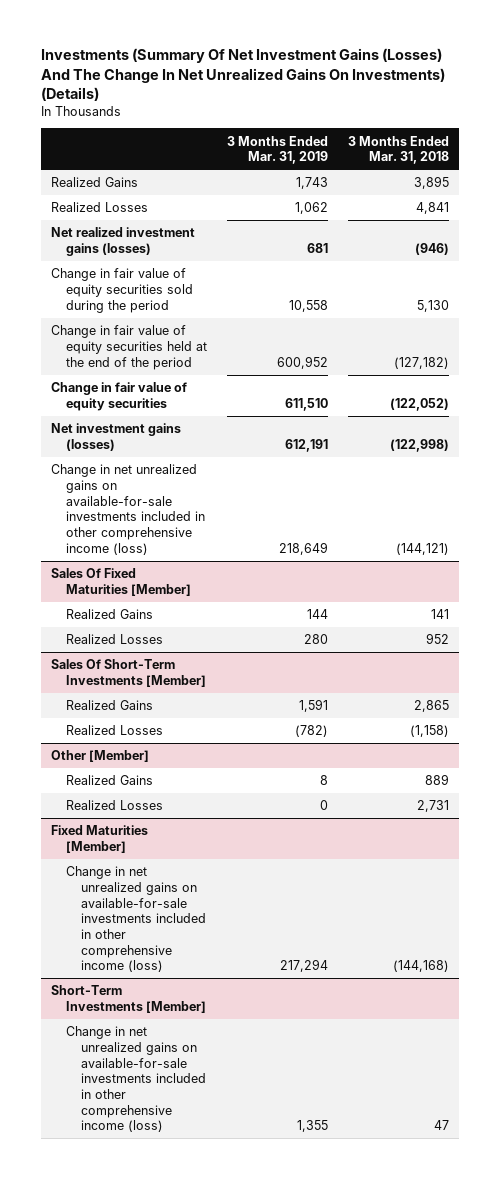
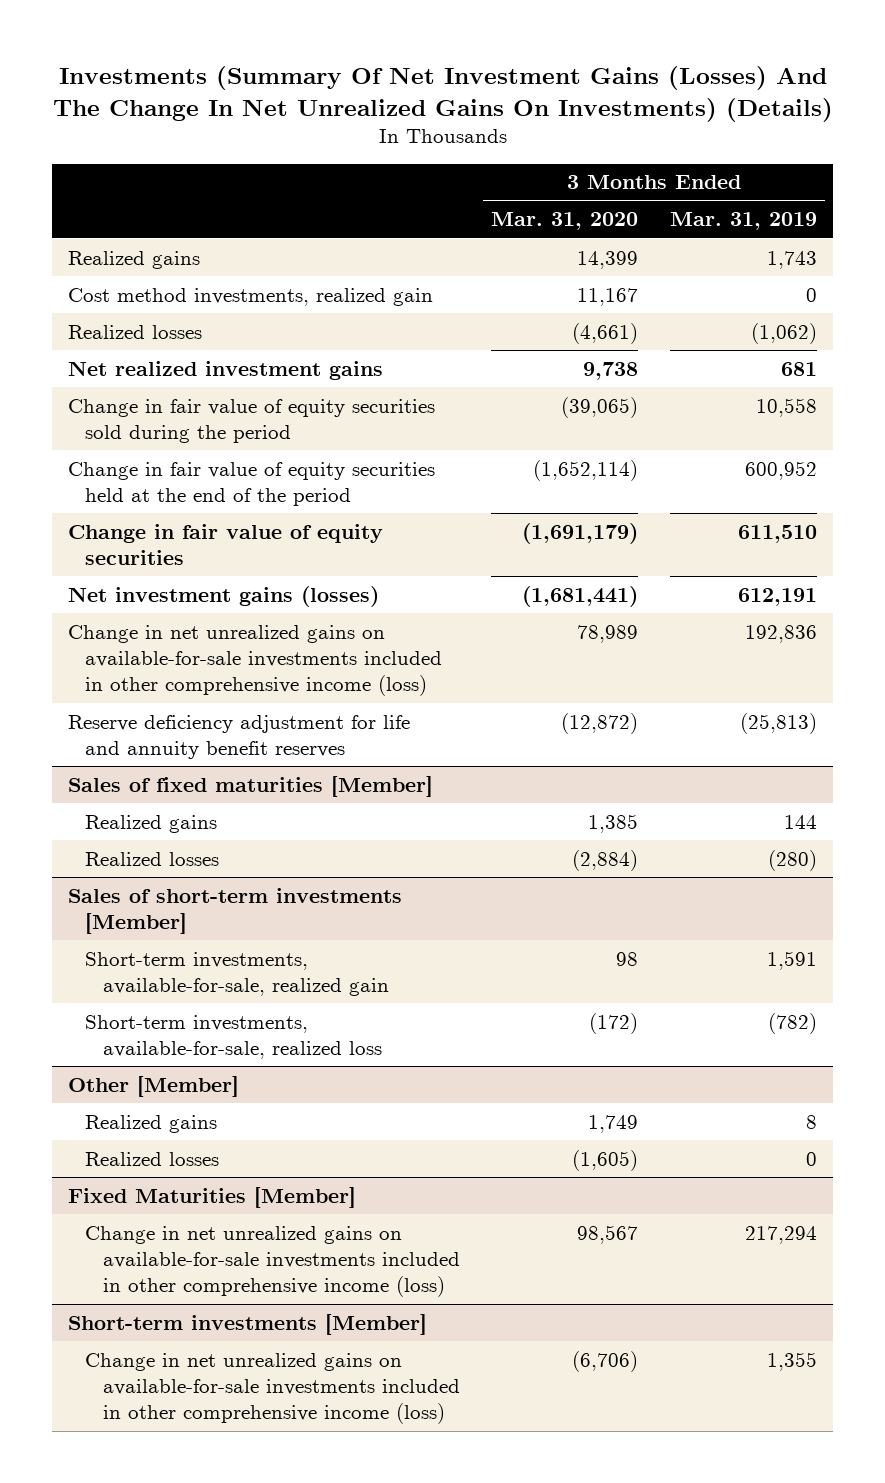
- | 3 Months Ended Mar. 31, 2019 | 3 Months Ended Mar. 31, 2018
+ | 3 Months Ended Mar. 31, 2020 | 3 Months Ended Mar. 31, 2019
- Realized Gains | 1,743 | 3,895
- Realized Losses | 1,062 | 4,841
- Net realized investment gains (losses) | 681 | (946)
+ Realized gains | 14,399 | 1,743
+ Cost method investments, realized gain | 11,167 | 0
+ Realized losses | (4,661) | (1,062)
+ Net realized investment gains | 9,738 | 681
- Change in net unrealized gains on available-for-sale investments included in other comprehensive income (loss) | 218,649 | (144,121)
- Sales Of Fixed Maturities [Member]
- Realized Gains | 144 | 141
- Realized Losses | 280 | 952
- Sales Of Short-Term Investments [Member]
- Realized Gains | 1,591 | 2,865
- Realized Losses | (782) | (1,158)
+ Change in net unrealized gains on available-for-sale investments included in other comprehensive income (loss) | 78,989 | 192,836
+ Reserve deficiency adjustment for life and annuity benefit reserves | (12,872) | (25,813)
+ Sales of fixed maturities [Member]
+ Realized gains | 1,385 | 144
+ Realized losses | (2,884) | (280)
+ Sales of short-term investments [Member]
+ Short-term investments, available-for-sale, realized gain | 98 | 1,591
+ Short-term investments, available-for-sale, realized loss | (172) | (782)
@ Other [Member]
- Realized Gains | 8 | 889
- Realized Losses | 0 | 2,731
+ Realized gains | 1,749 | 8
+ Realized losses | (1,605) | 0
- Short-Term Investments [Member]
+ Short-term investments [Member]

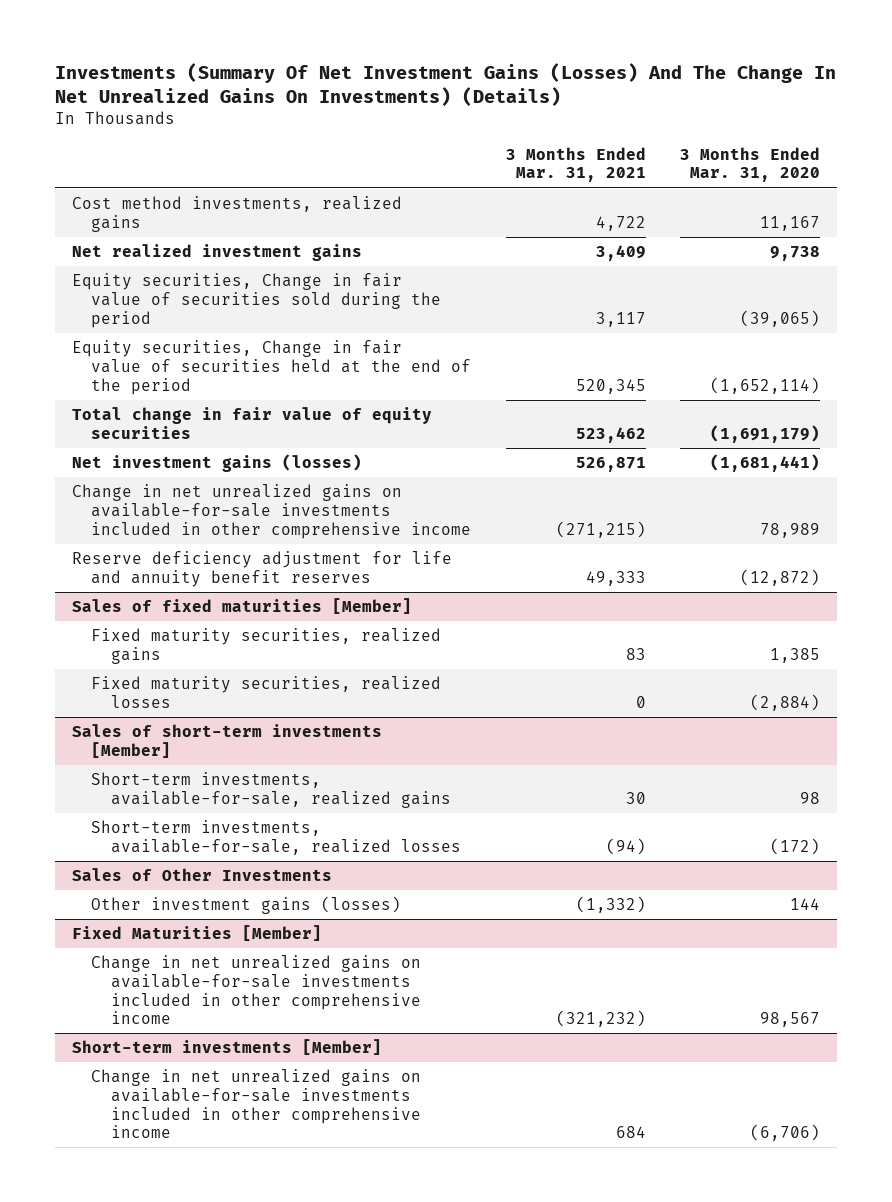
- | 3 Months Ended Mar. 31, 2020 | 3 Months Ended Mar. 31, 2019
+ | 3 Months Ended Mar. 31, 2021 | 3 Months Ended Mar. 31, 2020
- Realized gains | 14,399 | 1,743
- Cost method investments, realized gain | 11,167 | 0
- Realized losses | (4,661) | (1,062)
+ Cost method investments, realized gains | 4,722 | 11,167
- Change in fair value of equity securities sold during the period | (39,065) | 10,558
- Change in fair value of equity securities held at the end of the period | (1,652,114) | 600,952
- Change in fair value of equity securities | (1,691,179) | 611,510
+ Equity securities, Change in fair value of securities sold during the period | 3,117 | (39,065)
+ Equity securities, Change in fair value of securities held at the end of the period | 520,345 | (1,652,114)
+ Total change in fair value of equity securities | 523,462 | (1,691,179)
- Change in net unrealized gains on available-for-sale investments included in other comprehensive income (loss) | 78,989 | 192,836
+ Change in net unrealized gains on available-for-sale investments included in other comprehensive income | (271,215) | 78,989
@ Sales of fixed maturities [Member]
- Realized gains | 1,385 | 144
- Realized losses | (2,884) | (280)
+ Fixed maturity securities, realized gains | 83 | 1,385
+ Fixed maturity securities, realized losses | 0 | (2,884)
@ Sales of short-term investments [Member]
- Short-term investments, available-for-sale, realized gain | 98 | 1,591
- Short-term investments, available-for-sale, realized loss | (172) | (782)
- Other [Member]
- Realized gains | 1,749 | 8
- Realized losses | (1,605) | 0
@ Sales of short-term investments [Member]
+ Short-term investments, available-for-sale, realized gains | 30 | 98
+ Short-term investments, available-for-sale, realized losses | (94) | (172)
+ Sales of Other Investments
+ Other investment gains (losses) | (1,332) | 144
@ Fixed Maturities [Member]
- Change in net unrealized gains on available-for-sale investments included in other comprehensive income (loss) | 98,567 | 217,294
+ Change in net unrealized gains on available-for-sale investments included in other comprehensive income | (321,232) | 98,567
@ Short-term investments [Member]
- Change in net unrealized gains on available-for-sale investments included in other comprehensive income (loss) | (6,706) | 1,355
+ Change in net unrealized gains on available-for-sale investments included in other comprehensive income | 684 | (6,706)

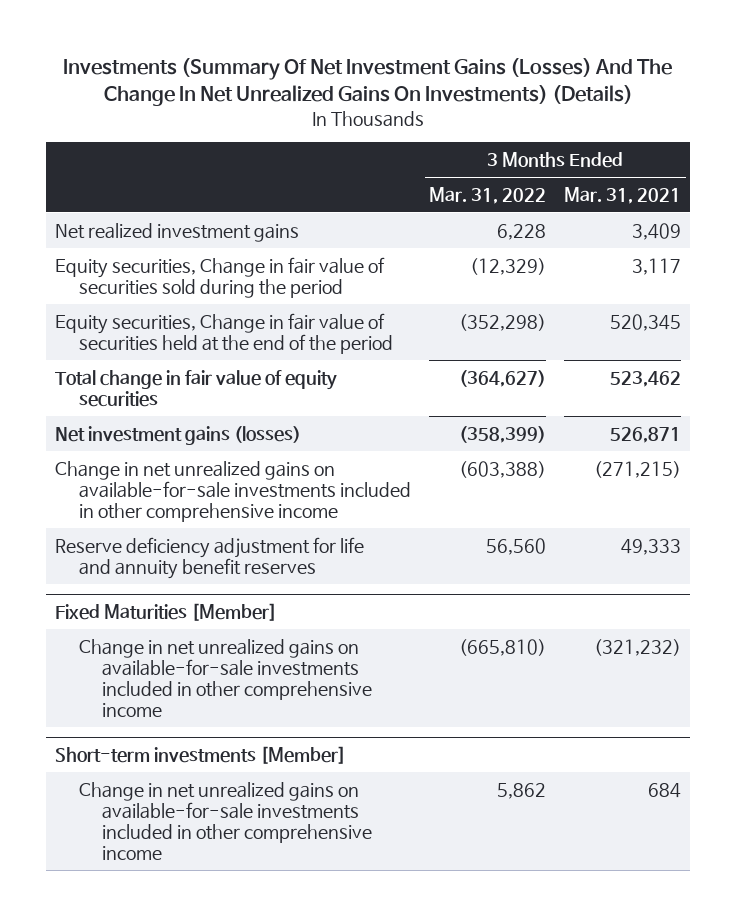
- | 3 Months Ended Mar. 31, 2021 | 3 Months Ended Mar. 31, 2020
+ | 3 Months Ended Mar. 31, 2022 | 3 Months Ended Mar. 31, 2021
- Cost method investments, realized gains | 4,722 | 11,167
- Sales of fixed maturities [Member]
- Fixed maturity securities, realized gains | 83 | 1,385
- Fixed maturity securities, realized losses | 0 | (2,884)
- Sales of short-term investments [Member]
- Short-term investments, available-for-sale, realized gains | 30 | 98
- Short-term investments, available-for-sale, realized losses | (94) | (172)
- Sales of Other Investments
- Other investment gains (losses) | (1,332) | 144

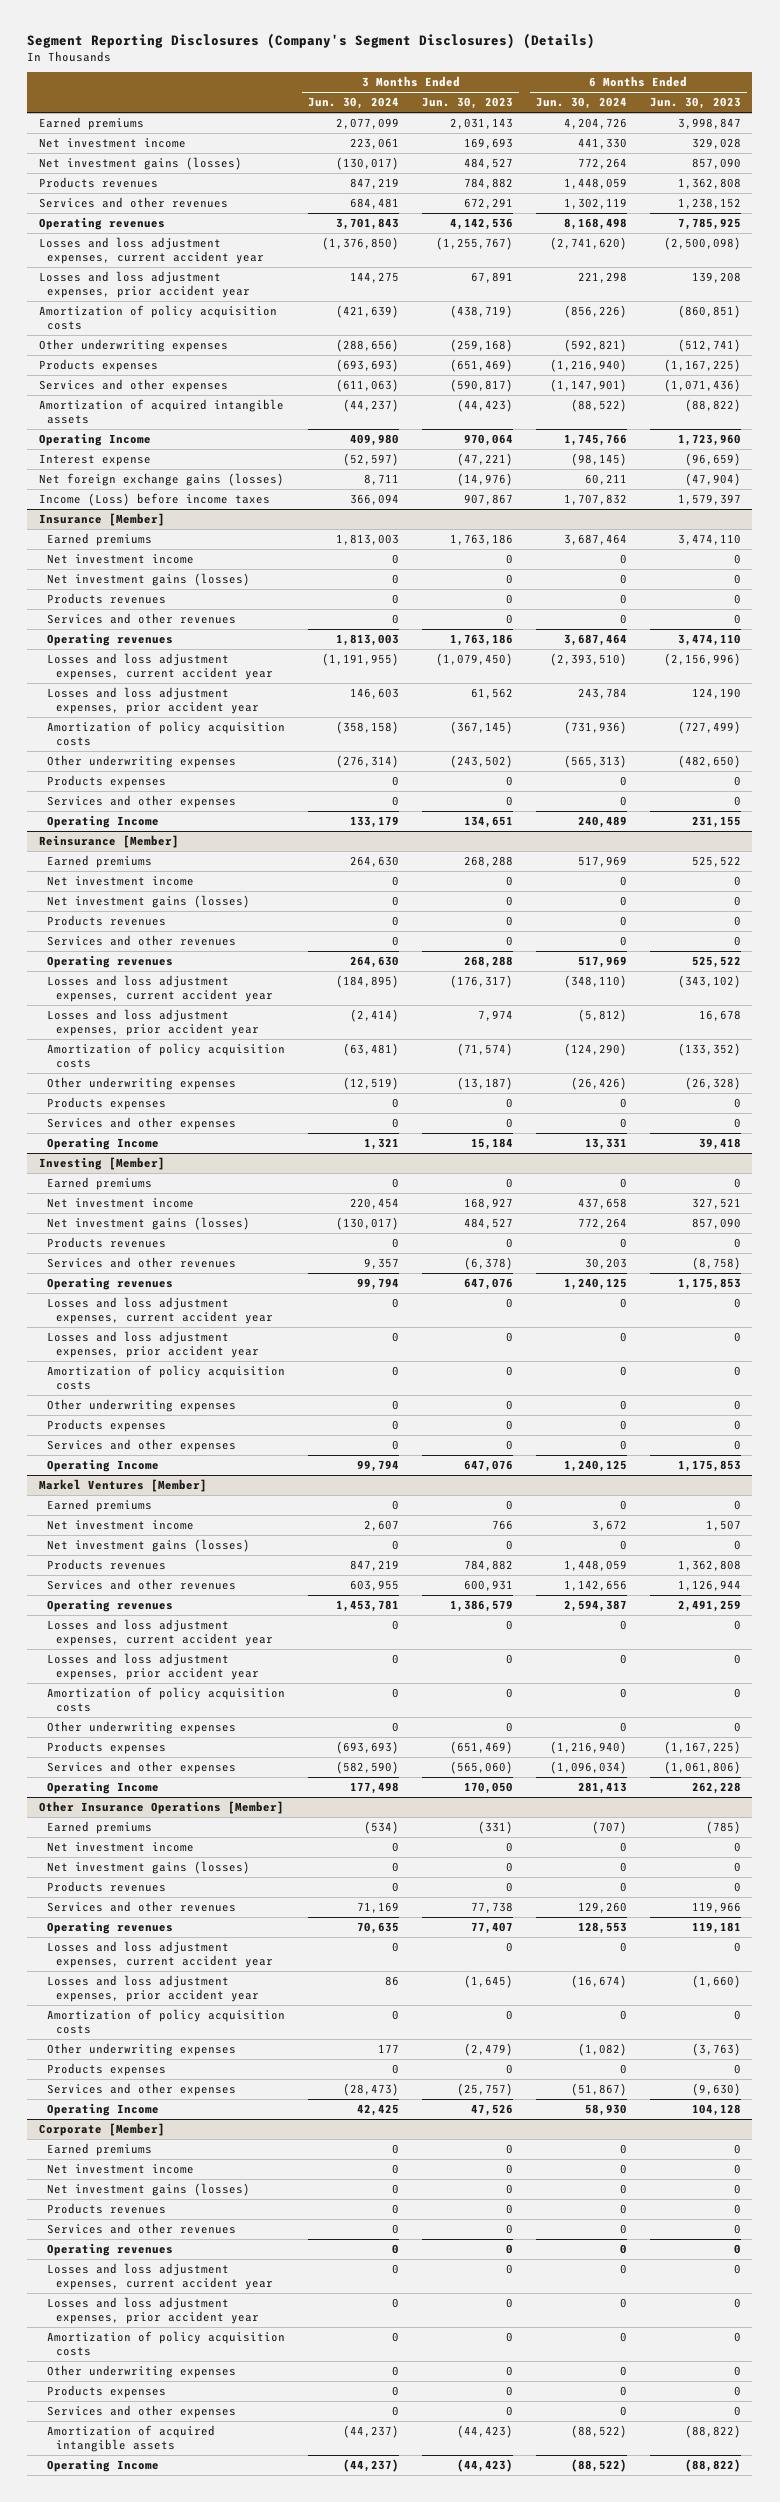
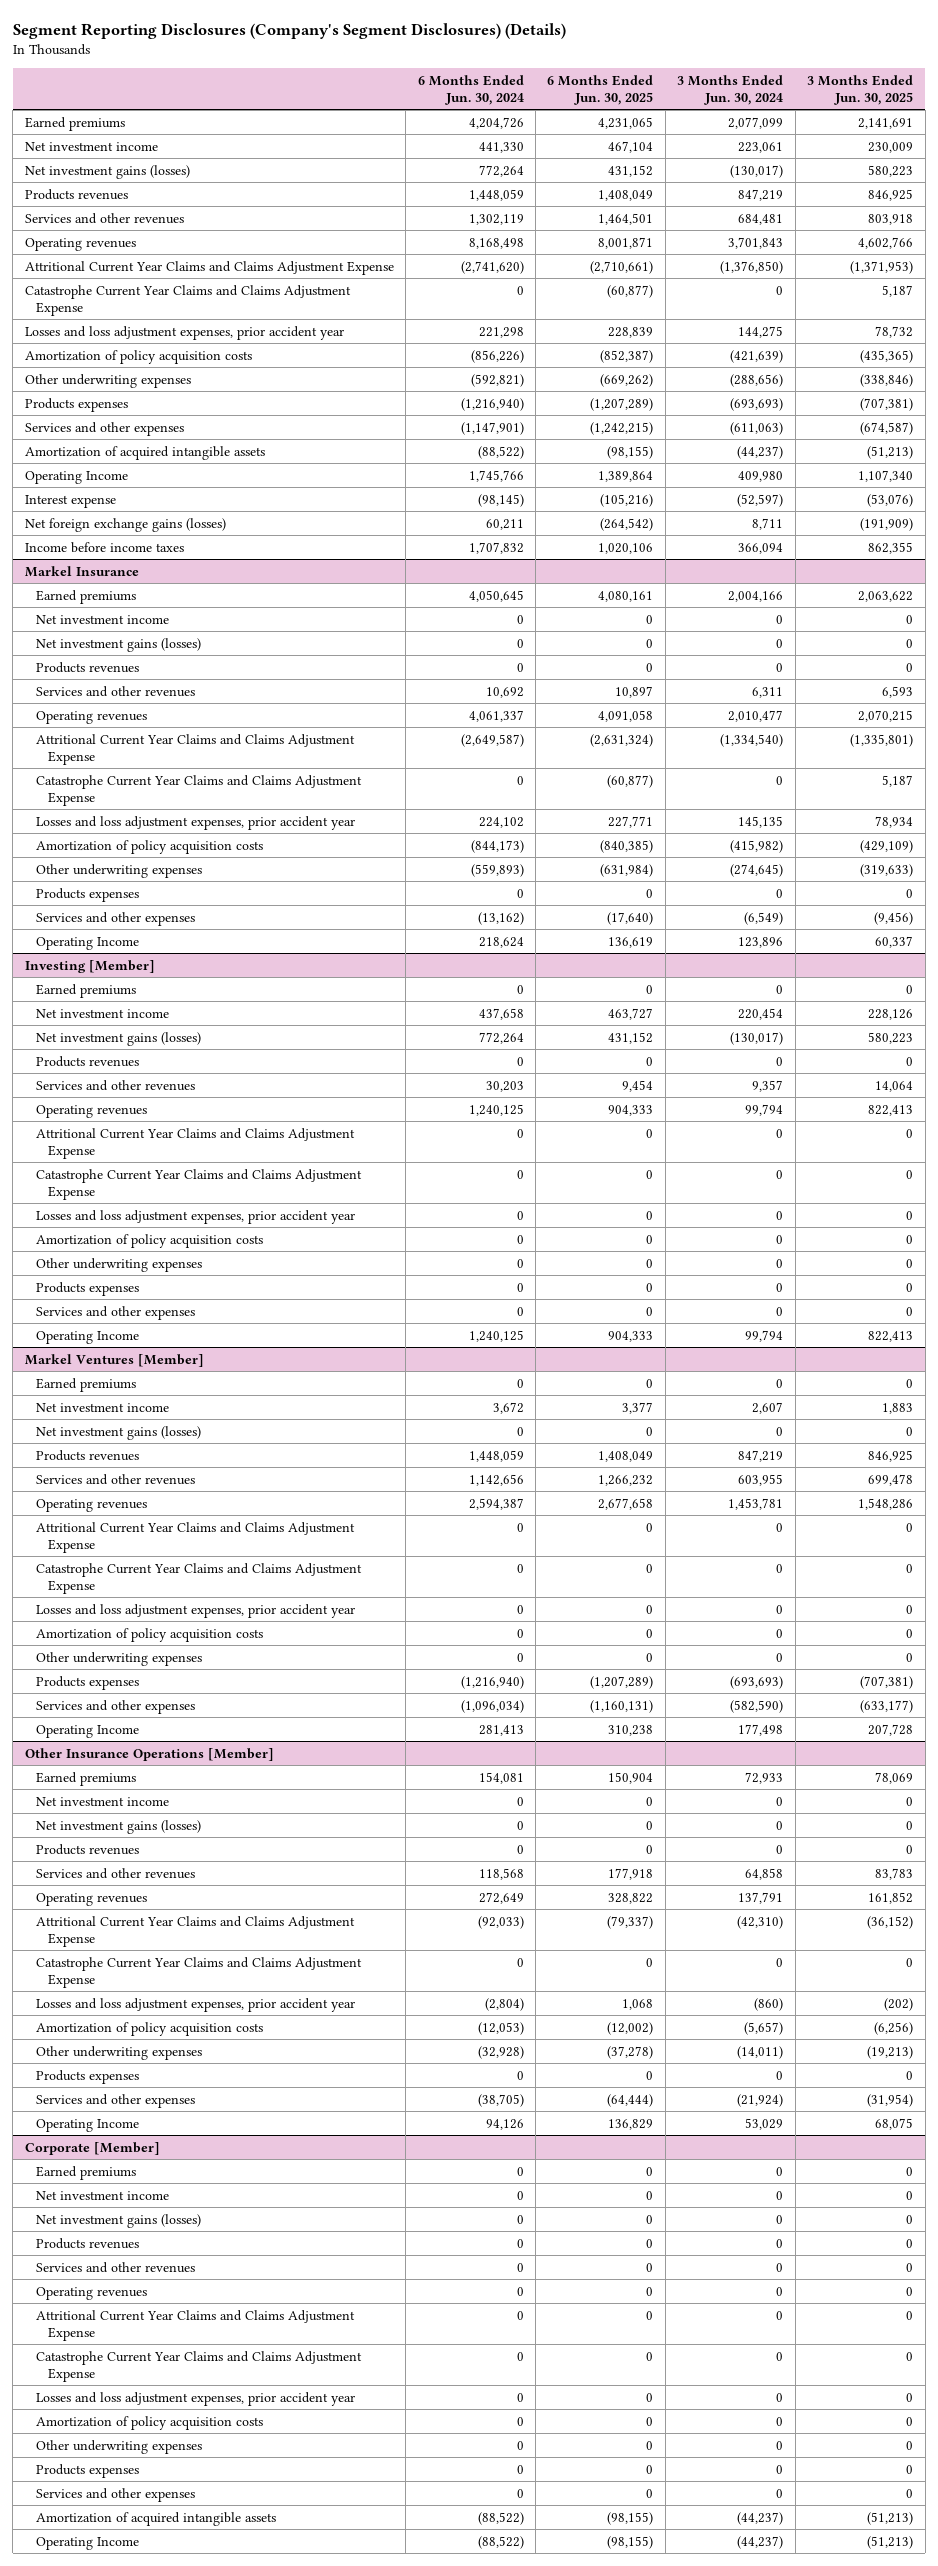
- | 3 Months Ended Jun. 30, 2024 | 3 Months Ended Jun. 30, 2023 | 6 Months Ended Jun. 30, 2024 | 6 Months Ended Jun. 30, 2023
+ | 6 Months Ended Jun. 30, 2024 | 6 Months Ended Jun. 30, 2025 | 3 Months Ended Jun. 30, 2024 | 3 Months Ended Jun. 30, 2025
- Losses and loss adjustment expenses, current accident year | (1,376,850) | (1,255,767) | (2,741,620) | (2,500,098)
+ Attritional Current Year Claims and Claims Adjustment Expense | (2,741,620) | (2,710,661) | (1,376,850) | (1,371,953)
+ Catastrophe Current Year Claims and Claims Adjustment Expense | 0 | (60,877) | 0 | 5,187
- Income (Loss) before income taxes | 366,094 | 907,867 | 1,707,832 | 1,579,397
- Insurance [Member]
- Earned premiums | 1,813,003 | 1,763,186 | 3,687,464 | 3,474,110
- Net investment income | 0 | 0 | 0 | 0
- Net investment gains (losses) | 0 | 0 | 0 | 0
- Products revenues | 0 | 0 | 0 | 0
- Services and other revenues | 0 | 0 | 0 | 0
- Operating revenues | 1,813,003 | 1,763,186 | 3,687,464 | 3,474,110
- Losses and loss adjustment expenses, current accident year | (1,191,955) | (1,079,450) | (2,393,510) | (2,156,996)
- Losses and loss adjustment expenses, prior accident year | 146,603 | 61,562 | 243,784 | 124,190
- Amortization of policy acquisition costs | (358,158) | (367,145) | (731,936) | (727,499)
- Other underwriting expenses | (276,314) | (243,502) | (565,313) | (482,650)
- Products expenses | 0 | 0 | 0 | 0
- Services and other expenses | 0 | 0 | 0 | 0
- Operating Income | 133,179 | 134,651 | 240,489 | 231,155
- Reinsurance [Member]
- Earned premiums | 264,630 | 268,288 | 517,969 | 525,522
+ Income before income taxes | 1,707,832 | 1,020,106 | 366,094 | 862,355
+ Markel Insurance
+ Earned premiums | 4,050,645 | 4,080,161 | 2,004,166 | 2,063,622
- Services and other revenues | 0 | 0 | 0 | 0
- Operating revenues | 264,630 | 268,288 | 517,969 | 525,522
- Losses and loss adjustment expenses, current accident year | (184,895) | (176,317) | (348,110) | (343,102)
- Losses and loss adjustment expenses, prior accident year | (2,414) | 7,974 | (5,812) | 16,678
- Amortization of policy acquisition costs | (63,481) | (71,574) | (124,290) | (133,352)
- Other underwriting expenses | (12,519) | (13,187) | (26,426) | (26,328)
+ Services and other revenues | 10,692 | 10,897 | 6,311 | 6,593
+ Operating revenues | 4,061,337 | 4,091,058 | 2,010,477 | 2,070,215
+ Attritional Current Year Claims and Claims Adjustment Expense | (2,649,587) | (2,631,324) | (1,334,540) | (1,335,801)
+ Catastrophe Current Year Claims and Claims Adjustment Expense | 0 | (60,877) | 0 | 5,187
+ Losses and loss adjustment expenses, prior accident year | 224,102 | 227,771 | 145,135 | 78,934
+ Amortization of policy acquisition costs | (844,173) | (840,385) | (415,982) | (429,109)
+ Other underwriting expenses | (559,893) | (631,984) | (274,645) | (319,633)
- Services and other expenses | 0 | 0 | 0 | 0
- Operating Income | 1,321 | 15,184 | 13,331 | 39,418
+ Services and other expenses | (13,162) | (17,640) | (6,549) | (9,456)
+ Operating Income | 218,624 | 136,619 | 123,896 | 60,337
@ Investing [Member]
- Losses and loss adjustment expenses, current accident year | 0 | 0 | 0 | 0
+ Attritional Current Year Claims and Claims Adjustment Expense | 0 | 0 | 0 | 0
+ Catastrophe Current Year Claims and Claims Adjustment Expense | 0 | 0 | 0 | 0
@ Markel Ventures [Member]
- Losses and loss adjustment expenses, current accident year | 0 | 0 | 0 | 0
+ Attritional Current Year Claims and Claims Adjustment Expense | 0 | 0 | 0 | 0
+ Catastrophe Current Year Claims and Claims Adjustment Expense | 0 | 0 | 0 | 0
@ Other Insurance Operations [Member]
- Earned premiums | (534) | (331) | (707) | (785)
+ Earned premiums | 154,081 | 150,904 | 72,933 | 78,069
- Services and other revenues | 71,169 | 77,738 | 129,260 | 119,966
- Operating revenues | 70,635 | 77,407 | 128,553 | 119,181
- Losses and loss adjustment expenses, current accident year | 0 | 0 | 0 | 0
- Losses and loss adjustment expenses, prior accident year | 86 | (1,645) | (16,674) | (1,660)
- Amortization of policy acquisition costs | 0 | 0 | 0 | 0
- Other underwriting expenses | 177 | (2,479) | (1,082) | (3,763)
+ Services and other revenues | 118,568 | 177,918 | 64,858 | 83,783
+ Operating revenues | 272,649 | 328,822 | 137,791 | 161,852
+ Attritional Current Year Claims and Claims Adjustment Expense | (92,033) | (79,337) | (42,310) | (36,152)
+ Catastrophe Current Year Claims and Claims Adjustment Expense | 0 | 0 | 0 | 0
+ Losses and loss adjustment expenses, prior accident year | (2,804) | 1,068 | (860) | (202)
+ Amortization of policy acquisition costs | (12,053) | (12,002) | (5,657) | (6,256)
+ Other underwriting expenses | (32,928) | (37,278) | (14,011) | (19,213)
- Services and other expenses | (28,473) | (25,757) | (51,867) | (9,630)
- Operating Income | 42,425 | 47,526 | 58,930 | 104,128
+ Services and other expenses | (38,705) | (64,444) | (21,924) | (31,954)
+ Operating Income | 94,126 | 136,829 | 53,029 | 68,075
@ Corporate [Member]
- Losses and loss adjustment expenses, current accident year | 0 | 0 | 0 | 0
+ Attritional Current Year Claims and Claims Adjustment Expense | 0 | 0 | 0 | 0
+ Catastrophe Current Year Claims and Claims Adjustment Expense | 0 | 0 | 0 | 0

